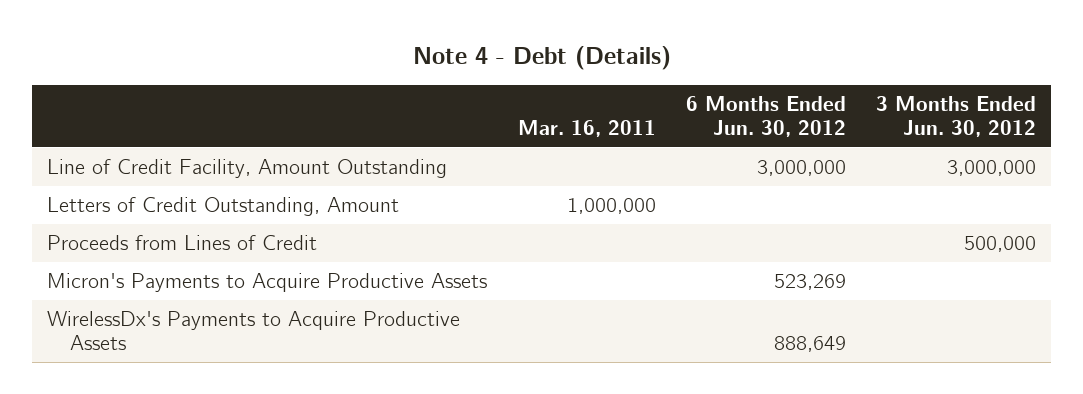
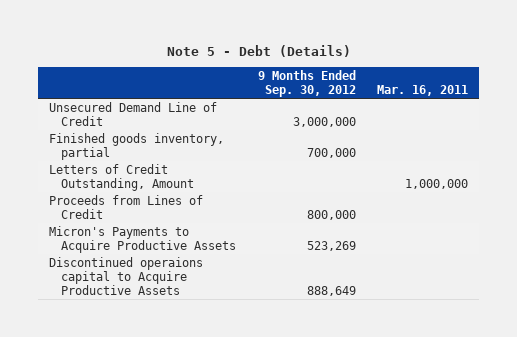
- Note 4 - Debt (Details)
+ Note 5 - Debt (Details)
- | Mar. 16, 2011 | 6 Months Ended Jun. 30, 2012 | 3 Months Ended Jun. 30, 2012
+ | 9 Months Ended Sep. 30, 2012 | Mar. 16, 2011
- Line of Credit Facility, Amount Outstanding | | 3,000,000 | 3,000,000
+ Unsecured Demand Line of Credit | 3,000,000 |
+ Finished goods inventory, partial | 700,000 |
- WirelessDx's Payments to Acquire Productive Assets | | 888,649 |
+ Discontinued operaions capital to Acquire Productive Assets | 888,649 |

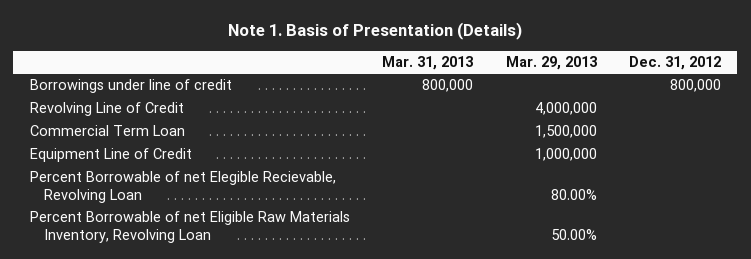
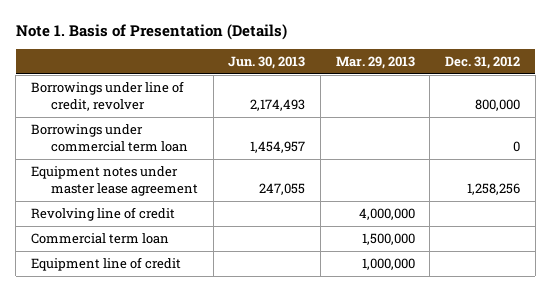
- | Mar. 31, 2013 | Mar. 29, 2013 | Dec. 31, 2012
+ | Jun. 30, 2013 | Mar. 29, 2013 | Dec. 31, 2012
- Borrowings under line of credit | 800,000 | | 800,000
- Revolving Line of Credit | | 4,000,000 |
- Commercial Term Loan | | 1,500,000 |
- Equipment Line of Credit | | 1,000,000 |
- Percent Borrowable of net Elegible Recievable, Revolving Loan | | 80.00% |
- Percent Borrowable of net Eligible Raw Materials Inventory, Revolving Loan | | 50.00% |
+ Borrowings under line of credit, revolver | 2,174,493 | | 800,000
+ Borrowings under commercial term loan | 1,454,957 | | 0
+ Equipment notes under master lease agreement | 247,055 | | 1,258,256
+ Revolving line of credit | | 4,000,000 |
+ Commercial term loan | | 1,500,000 |
+ Equipment line of credit | | 1,000,000 |

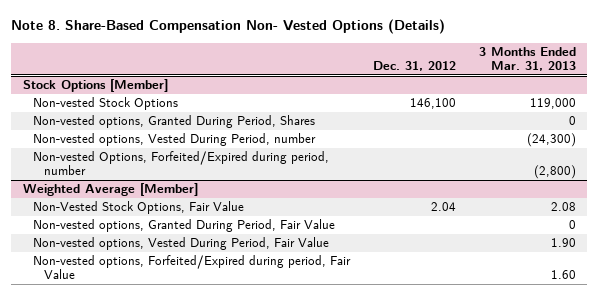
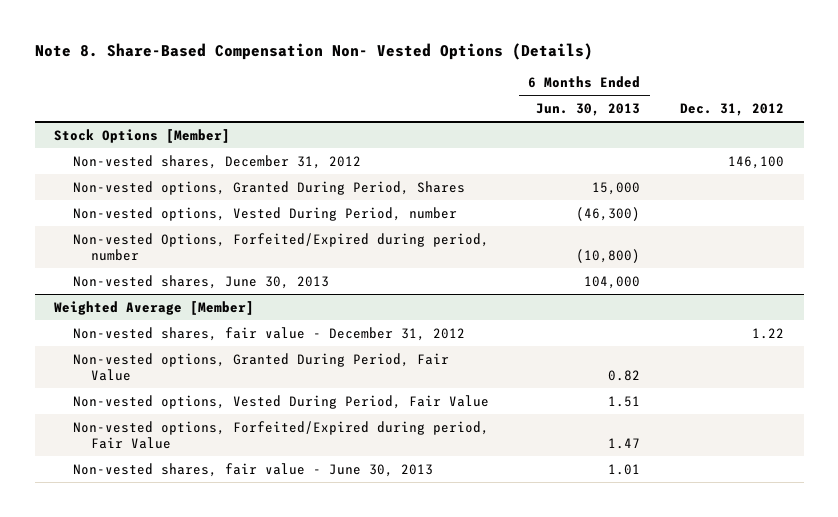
- | Dec. 31, 2012 | 3 Months Ended Mar. 31, 2013
+ | 6 Months Ended Jun. 30, 2013 | Dec. 31, 2012
@ Stock Options [Member]
- Non-vested Stock Options | 146,100 | 119,000
+ Non-vested shares, December 31, 2012 | | 146,100
+ Non-vested shares, June 30, 2013 | 104,000 |
@ Weighted Average [Member]
- Non-Vested Stock Options, Fair Value | 2.04 | 2.08
+ Non-vested shares, fair value - December 31, 2012 | | 1.22
+ Non-vested shares, fair value - June 30, 2013 | 1.01 |

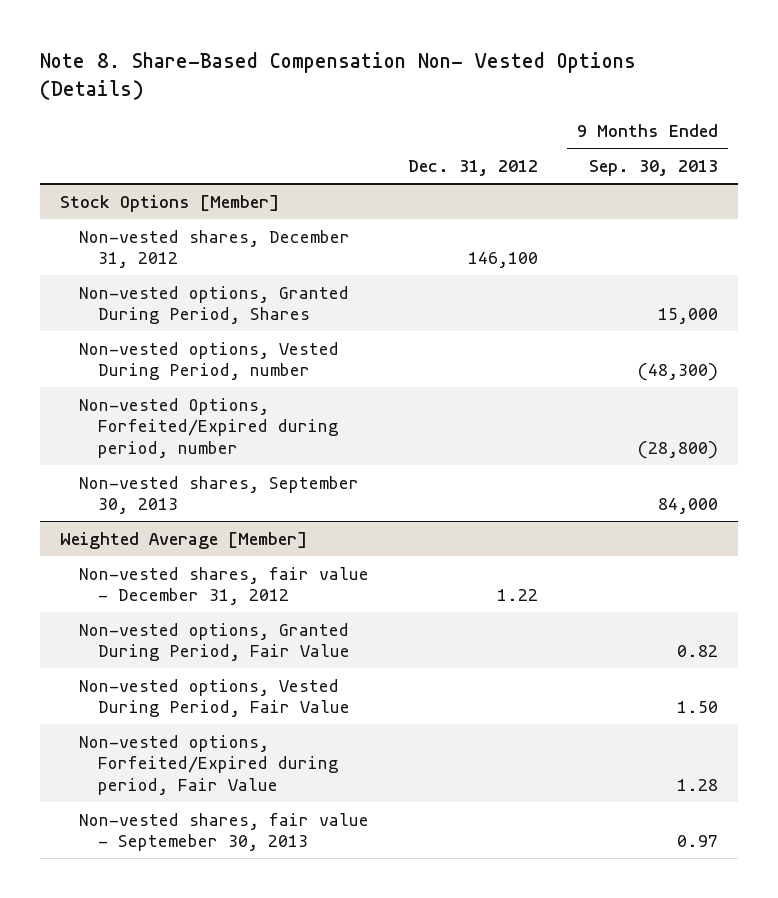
- | 6 Months Ended Jun. 30, 2013 | Dec. 31, 2012
+ | Dec. 31, 2012 | 9 Months Ended Sep. 30, 2013
@ Stock Options [Member]
- Non-vested shares, June 30, 2013 | 104,000 |
+ Non-vested shares, September 30, 2013 | | 84,000
@ Weighted Average [Member]
- Non-vested shares, fair value - June 30, 2013 | 1.01 |
+ Non-vested shares, fair value - Septemeber 30, 2013 | | 0.97

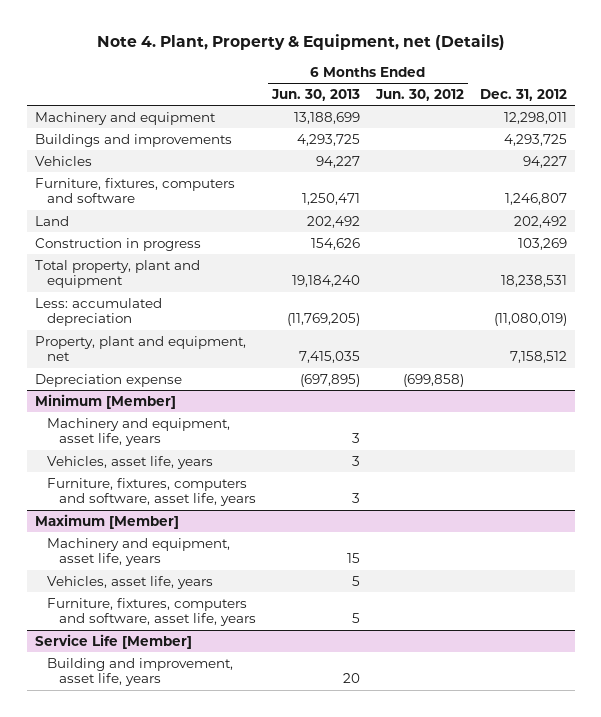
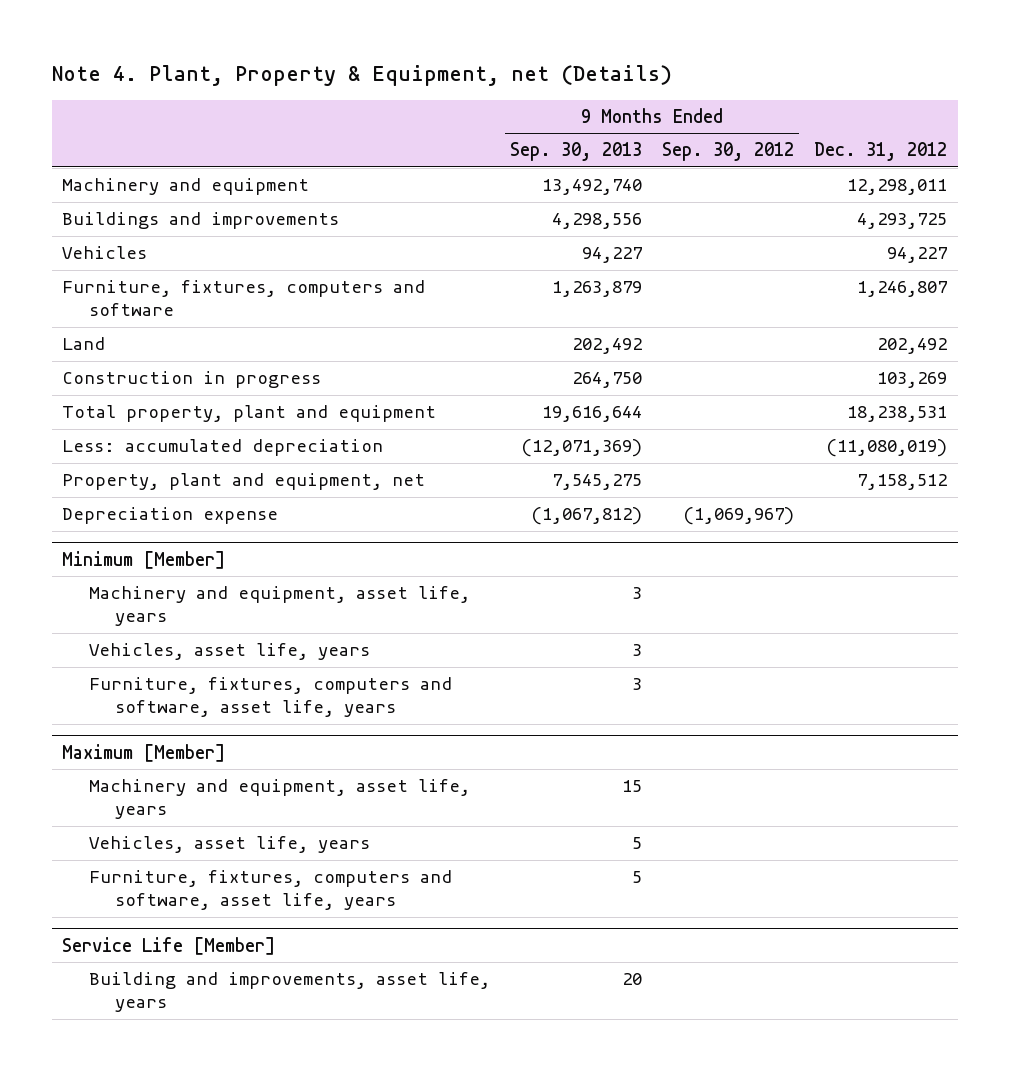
- | 6 Months Ended Jun. 30, 2013 | 6 Months Ended Jun. 30, 2012 | Dec. 31, 2012
+ | 9 Months Ended Sep. 30, 2013 | 9 Months Ended Sep. 30, 2012 | Dec. 31, 2012
@ Service Life [Member]
- Building and improvement, asset life, years | 20 | |
+ Building and improvements, asset life, years | 20 | |

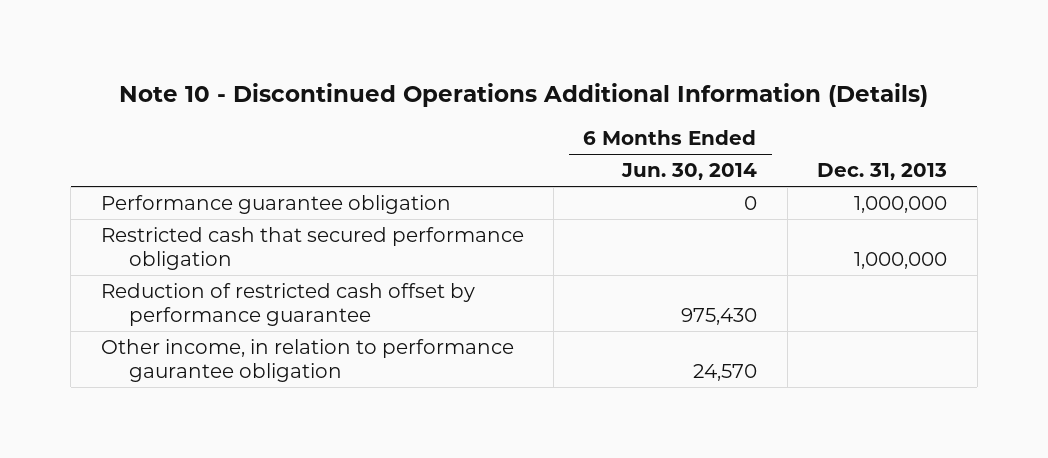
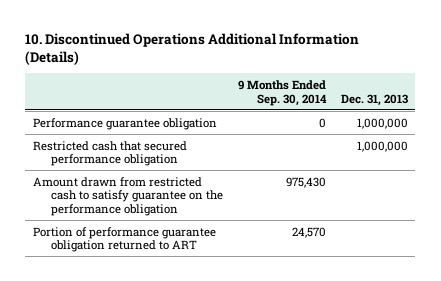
- Note 10 - Discontinued Operations Additional Information (Details)
+ 10. Discontinued Operations Additional Information (Details)
- | 6 Months Ended Jun. 30, 2014 | Dec. 31, 2013
+ | 9 Months Ended Sep. 30, 2014 | Dec. 31, 2013
- Reduction of restricted cash offset by performance guarantee | 975,430 |
- Other income, in relation to performance gaurantee obligation | 24,570 |
+ Amount drawn from restricted cash to satisfy guarantee on the performance obligation | 975,430 |
+ Portion of performance guarantee obligation returned to ART | 24,570 |

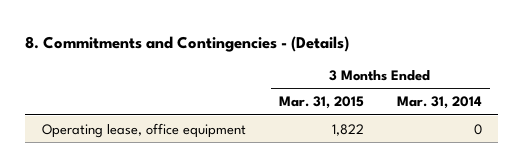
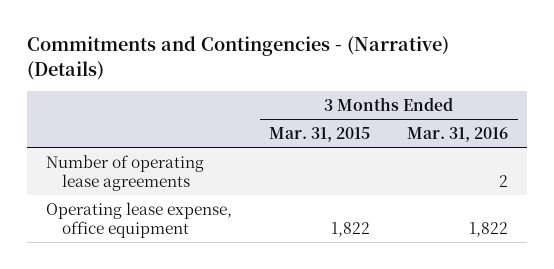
- 8. Commitments and Contingencies - (Details)
+ Commitments and Contingencies - (Narrative) (Details)
- | 3 Months Ended Mar. 31, 2015 | 3 Months Ended Mar. 31, 2014
+ | 3 Months Ended Mar. 31, 2015 | 3 Months Ended Mar. 31, 2016
- Operating lease, office equipment | 1,822 | 0
+ Number of operating lease agreements | | 2
+ Operating lease expense, office equipment | 1,822 | 1,822

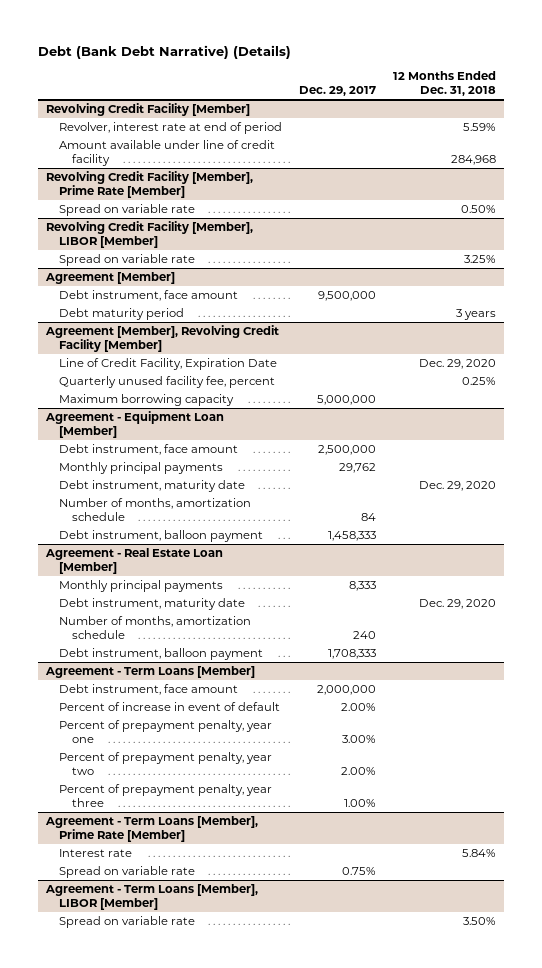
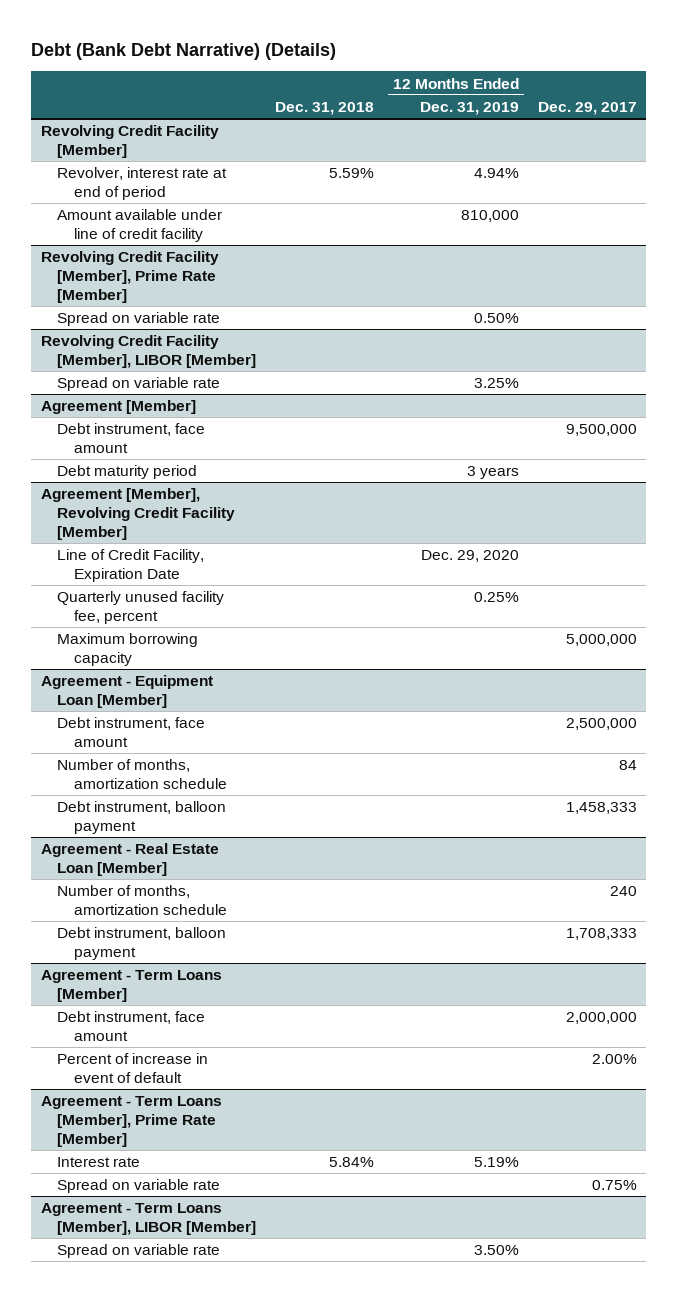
- | Dec. 29, 2017 | 12 Months Ended Dec. 31, 2018
+ | Dec. 31, 2018 | 12 Months Ended Dec. 31, 2019 | Dec. 29, 2017
@ Agreement - Equipment Loan [Member]
- Monthly principal payments | 29,762 |
- Debt instrument, maturity date | | Dec. 29, 2020
@ Agreement - Real Estate Loan [Member]
- Monthly principal payments | 8,333 |
- Debt instrument, maturity date | | Dec. 29, 2020
@ Agreement - Term Loans [Member]
- Percent of prepayment penalty, year one | 3.00% |
- Percent of prepayment penalty, year two | 2.00% |
- Percent of prepayment penalty, year three | 1.00% |

